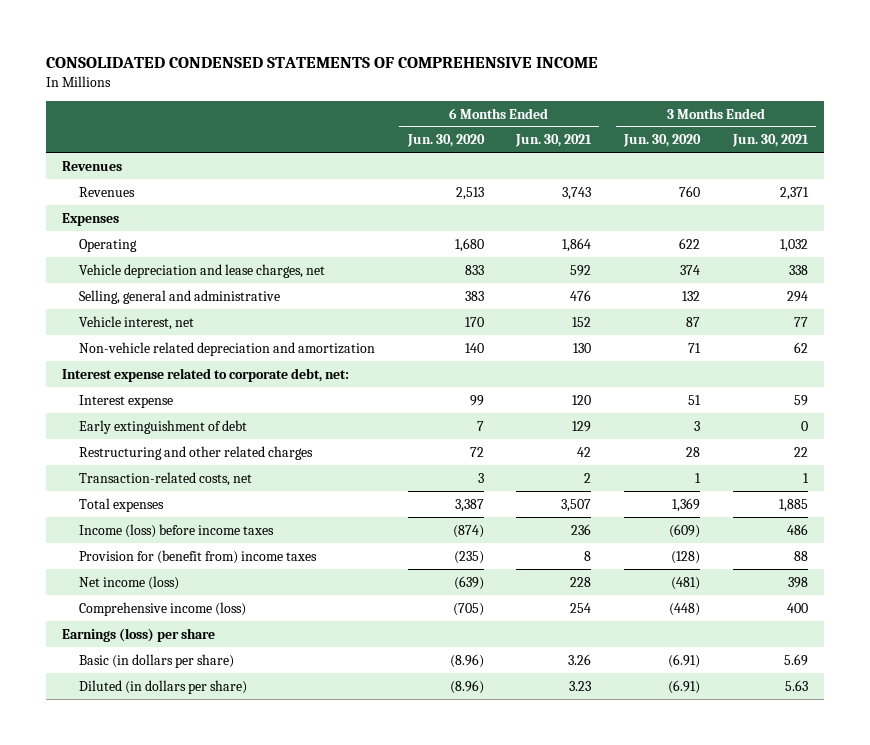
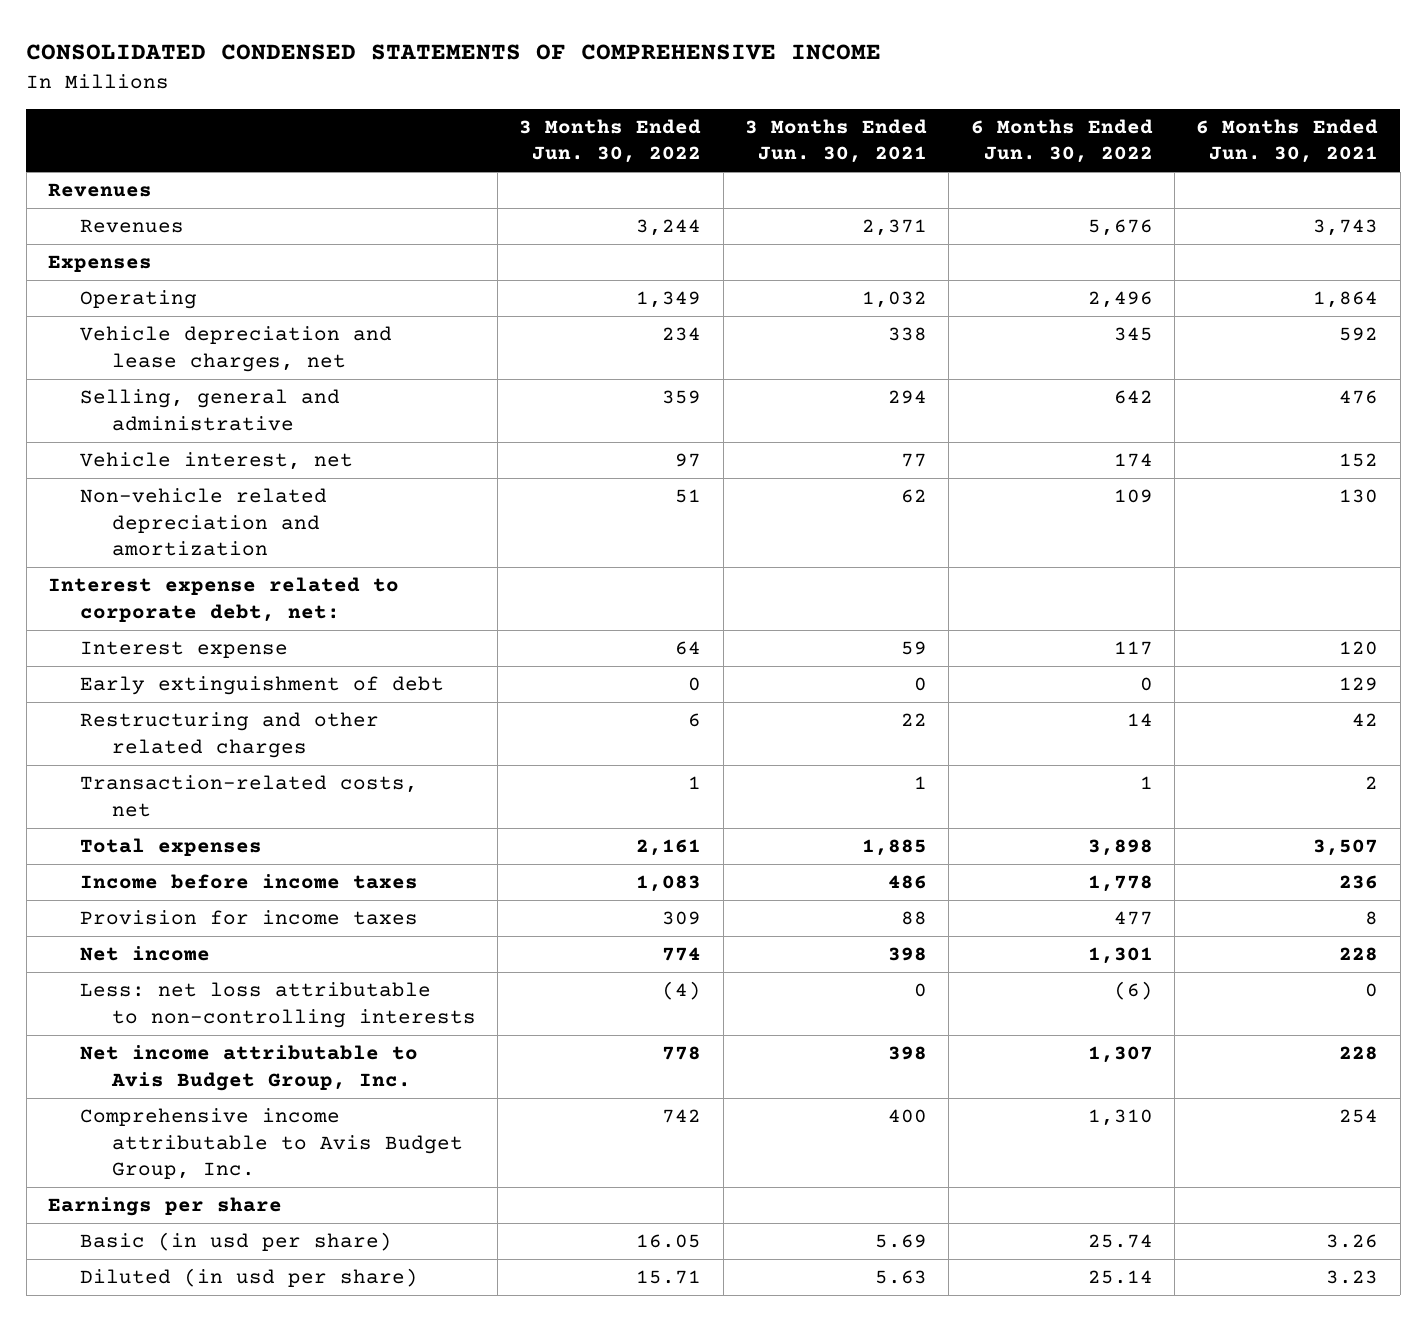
- | 6 Months Ended Jun. 30, 2020 | 6 Months Ended Jun. 30, 2021 | 3 Months Ended Jun. 30, 2020 | 3 Months Ended Jun. 30, 2021
+ | 3 Months Ended Jun. 30, 2022 | 3 Months Ended Jun. 30, 2021 | 6 Months Ended Jun. 30, 2022 | 6 Months Ended Jun. 30, 2021
- Income (loss) before income taxes | (874) | 236 | (609) | 486
- Provision for (benefit from) income taxes | (235) | 8 | (128) | 88
- Net income (loss) | (639) | 228 | (481) | 398
- Comprehensive income (loss) | (705) | 254 | (448) | 400
- Earnings (loss) per share
- Basic (in dollars per share) | (8.96) | 3.26 | (6.91) | 5.69
- Diluted (in dollars per share) | (8.96) | 3.23 | (6.91) | 5.63
+ Income before income taxes | 1,083 | 486 | 1,778 | 236
+ Provision for income taxes | 309 | 88 | 477 | 8
+ Net income | 774 | 398 | 1,301 | 228
+ Less: net loss attributable to non-controlling interests | (4) | 0 | (6) | 0
+ Net income attributable to Avis Budget Group, Inc. | 778 | 398 | 1,307 | 228
+ Comprehensive income attributable to Avis Budget Group, Inc. | 742 | 400 | 1,310 | 254
+ Earnings per share
+ Basic (in usd per share) | 16.05 | 5.69 | 25.74 | 3.26
+ Diluted (in usd per share) | 15.71 | 5.63 | 25.14 | 3.23

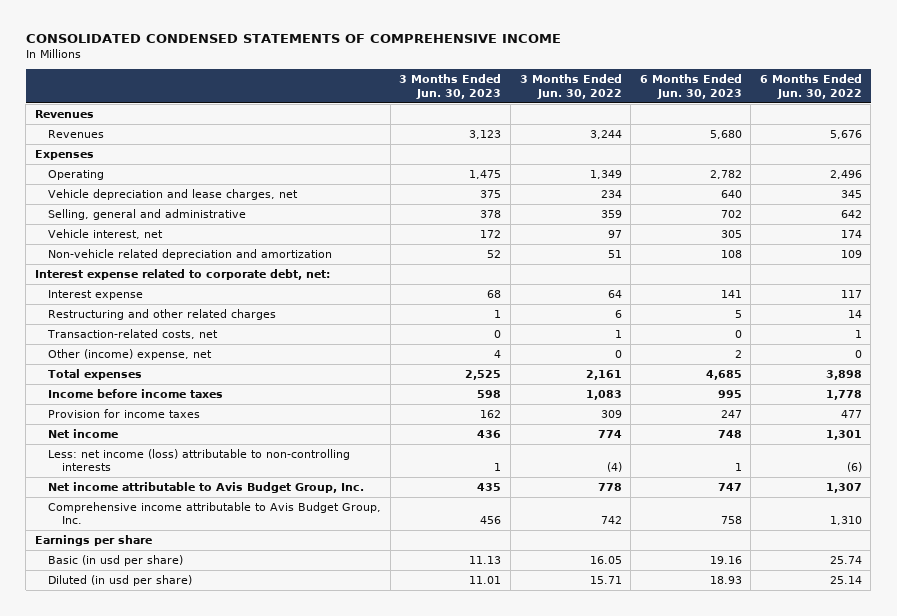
- | 3 Months Ended Jun. 30, 2022 | 3 Months Ended Jun. 30, 2021 | 6 Months Ended Jun. 30, 2022 | 6 Months Ended Jun. 30, 2021
+ | 3 Months Ended Jun. 30, 2023 | 3 Months Ended Jun. 30, 2022 | 6 Months Ended Jun. 30, 2023 | 6 Months Ended Jun. 30, 2022
- Early extinguishment of debt | 0 | 0 | 0 | 129
+ Other (income) expense, net | 4 | 0 | 2 | 0
- Less: net loss attributable to non-controlling interests | (4) | 0 | (6) | 0
+ Less: net income (loss) attributable to non-controlling interests | 1 | (4) | 1 | (6)

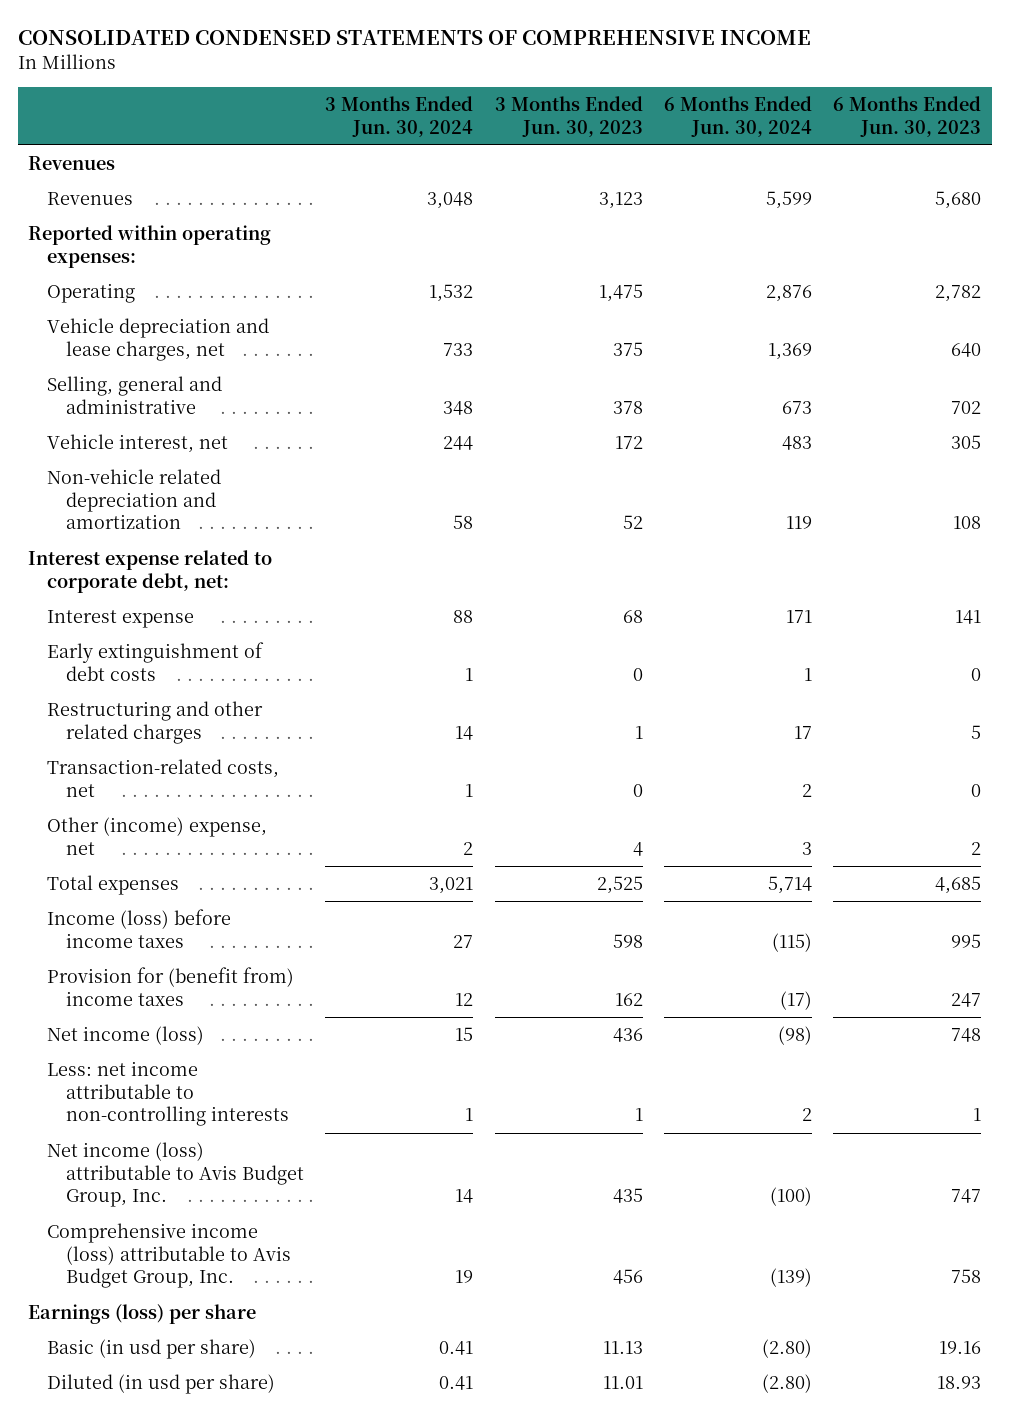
- | 3 Months Ended Jun. 30, 2023 | 3 Months Ended Jun. 30, 2022 | 6 Months Ended Jun. 30, 2023 | 6 Months Ended Jun. 30, 2022
+ | 3 Months Ended Jun. 30, 2024 | 3 Months Ended Jun. 30, 2023 | 6 Months Ended Jun. 30, 2024 | 6 Months Ended Jun. 30, 2023
- Expenses
+ Reported within operating expenses:
+ Early extinguishment of debt costs | 1 | 0 | 1 | 0
- Income before income taxes | 598 | 1,083 | 995 | 1,778
- Provision for income taxes | 162 | 309 | 247 | 477
- Net income | 436 | 774 | 748 | 1,301
- Less: net income (loss) attributable to non-controlling interests | 1 | (4) | 1 | (6)
- Net income attributable to Avis Budget Group, Inc. | 435 | 778 | 747 | 1,307
- Comprehensive income attributable to Avis Budget Group, Inc. | 456 | 742 | 758 | 1,310
- Earnings per share
+ Income (loss) before income taxes | 27 | 598 | (115) | 995
+ Provision for (benefit from) income taxes | 12 | 162 | (17) | 247
+ Net income (loss) | 15 | 436 | (98) | 748
+ Less: net income attributable to non-controlling interests | 1 | 1 | 2 | 1
+ Net income (loss) attributable to Avis Budget Group, Inc. | 14 | 435 | (100) | 747
+ Comprehensive income (loss) attributable to Avis Budget Group, Inc. | 19 | 456 | (139) | 758
+ Earnings (loss) per share

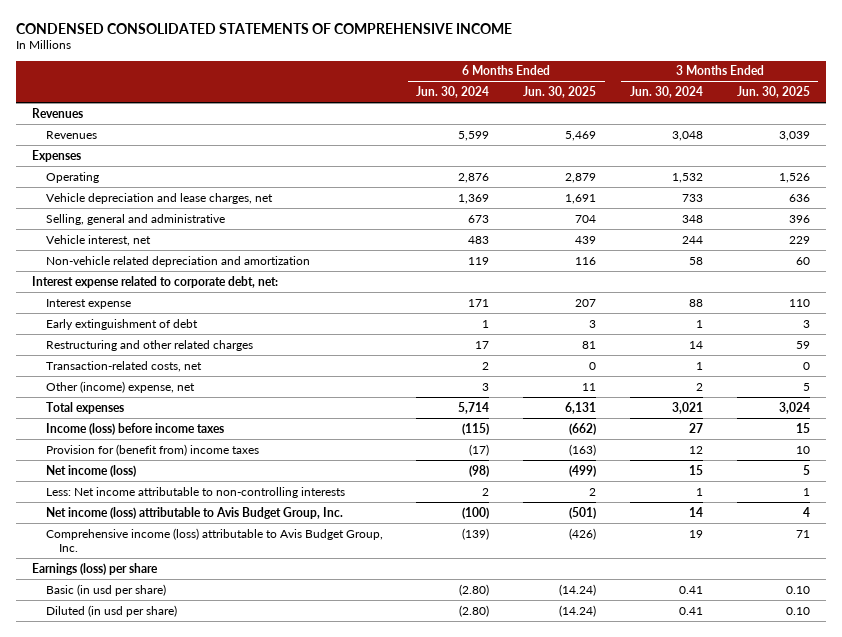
- CONSOLIDATED CONDENSED STATEMENTS OF COMPREHENSIVE INCOME
+ CONDENSED CONSOLIDATED STATEMENTS OF COMPREHENSIVE INCOME
- | 3 Months Ended Jun. 30, 2024 | 3 Months Ended Jun. 30, 2023 | 6 Months Ended Jun. 30, 2024 | 6 Months Ended Jun. 30, 2023
+ | 6 Months Ended Jun. 30, 2024 | 6 Months Ended Jun. 30, 2025 | 3 Months Ended Jun. 30, 2024 | 3 Months Ended Jun. 30, 2025
- Reported within operating expenses:
+ Expenses
- Early extinguishment of debt costs | 1 | 0 | 1 | 0
+ Early extinguishment of debt | 1 | 3 | 1 | 3
- Less: net income attributable to non-controlling interests | 1 | 1 | 2 | 1
+ Less: Net income attributable to non-controlling interests | 2 | 2 | 1 | 1

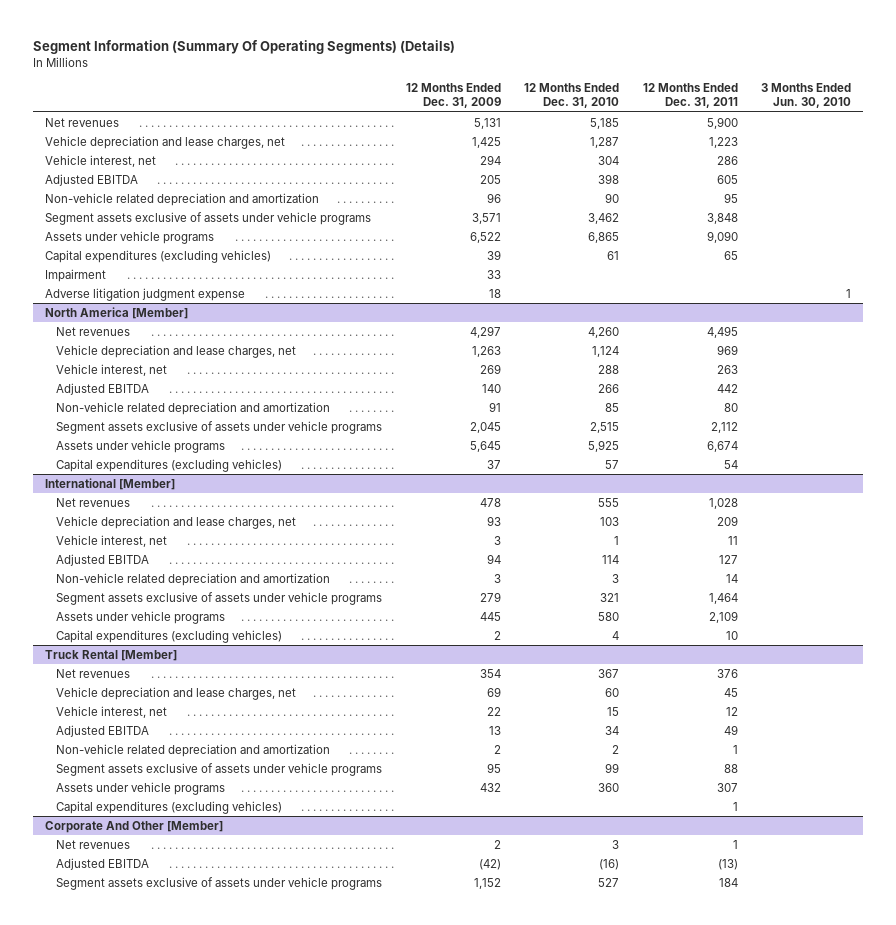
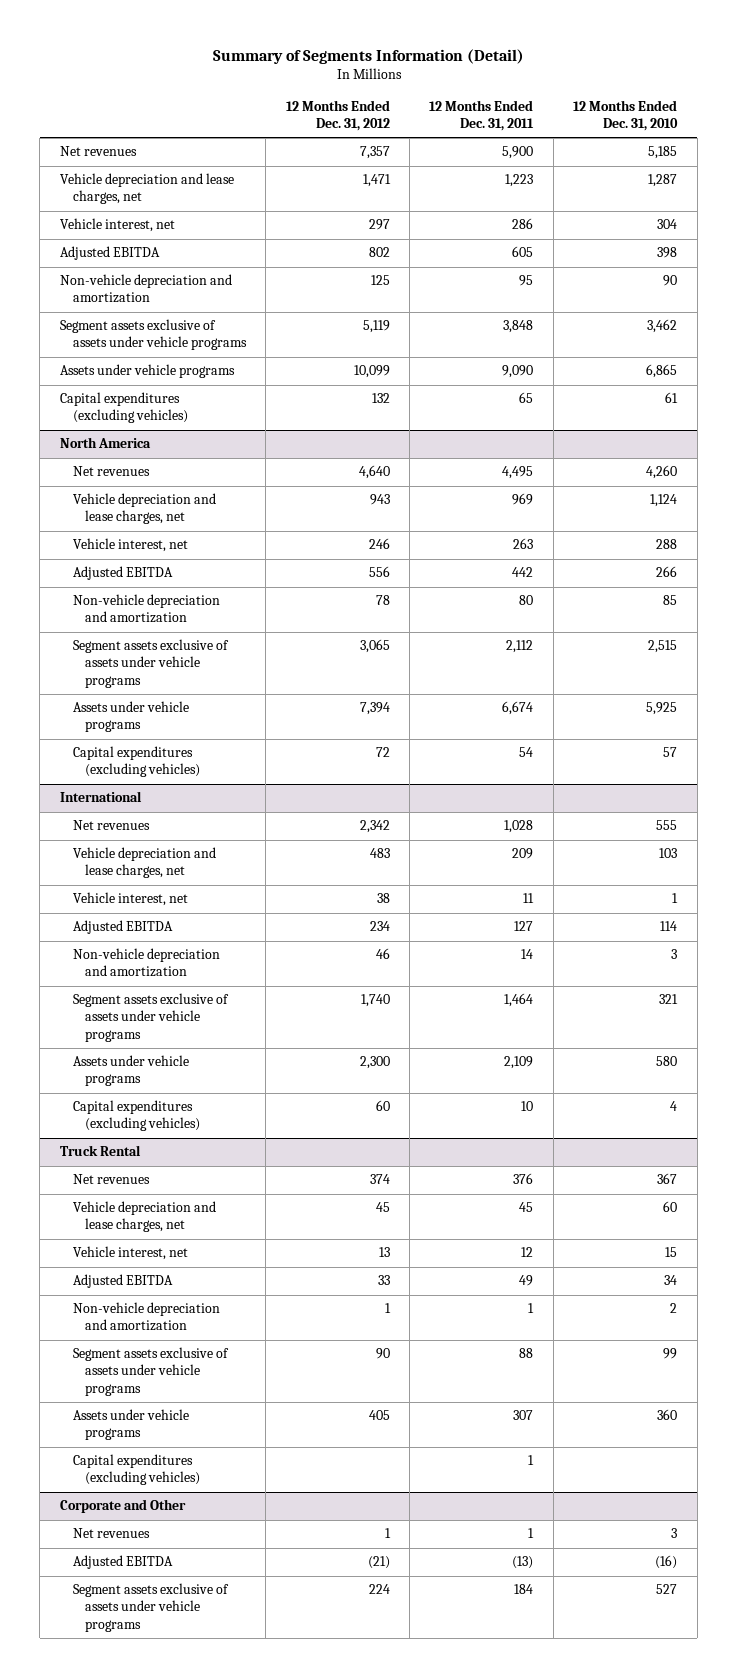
- Segment Information (Summary Of Operating Segments) (Details)
+ Summary of Segments Information (Detail)
- | 12 Months Ended Dec. 31, 2009 | 12 Months Ended Dec. 31, 2010 | 12 Months Ended Dec. 31, 2011 | 3 Months Ended Jun. 30, 2010
+ | 12 Months Ended Dec. 31, 2012 | 12 Months Ended Dec. 31, 2011 | 12 Months Ended Dec. 31, 2010
- Non-vehicle related depreciation and amortization | 96 | 90 | 95 |
+ Non-vehicle depreciation and amortization | 125 | 95 | 90
- Impairment | 33 | | |
- Adverse litigation judgment expense | 18 | | | 1
- North America [Member]
+ North America
- Non-vehicle related depreciation and amortization | 91 | 85 | 80 |
+ Non-vehicle depreciation and amortization | 78 | 80 | 85
- International [Member]
+ International
- Non-vehicle related depreciation and amortization | 3 | 3 | 14 |
+ Non-vehicle depreciation and amortization | 46 | 14 | 3
- Truck Rental [Member]
+ Truck Rental
- Non-vehicle related depreciation and amortization | 2 | 2 | 1 |
+ Non-vehicle depreciation and amortization | 1 | 1 | 2
- Corporate And Other [Member]
+ Corporate and Other

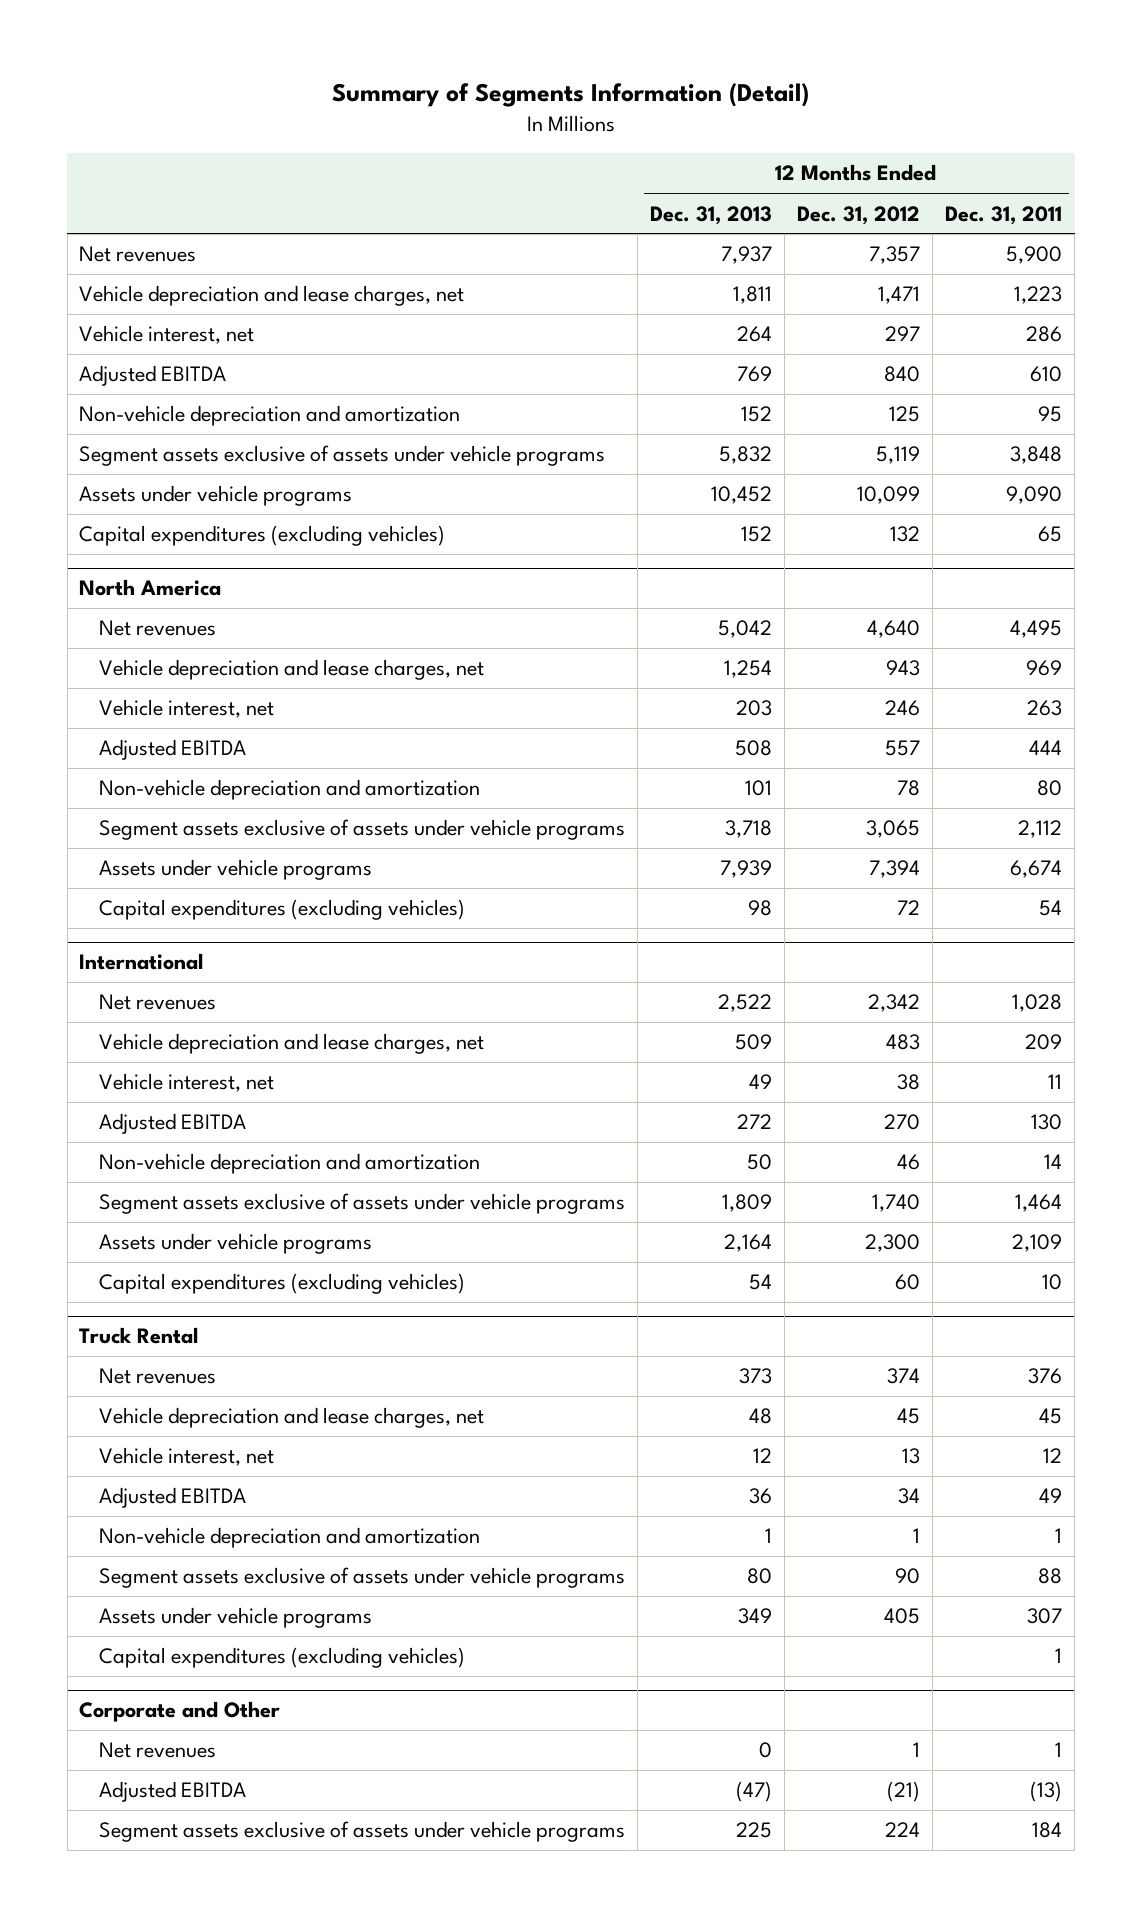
- | 12 Months Ended Dec. 31, 2012 | 12 Months Ended Dec. 31, 2011 | 12 Months Ended Dec. 31, 2010
+ | 12 Months Ended Dec. 31, 2013 | 12 Months Ended Dec. 31, 2012 | 12 Months Ended Dec. 31, 2011
- Adjusted EBITDA | 802 | 605 | 398
+ Adjusted EBITDA | 769 | 840 | 610
@ North America
- Adjusted EBITDA | 556 | 442 | 266
+ Adjusted EBITDA | 508 | 557 | 444
@ International
- Adjusted EBITDA | 234 | 127 | 114
+ Adjusted EBITDA | 272 | 270 | 130
@ Truck Rental
- Adjusted EBITDA | 33 | 49 | 34
+ Adjusted EBITDA | 36 | 34 | 49

